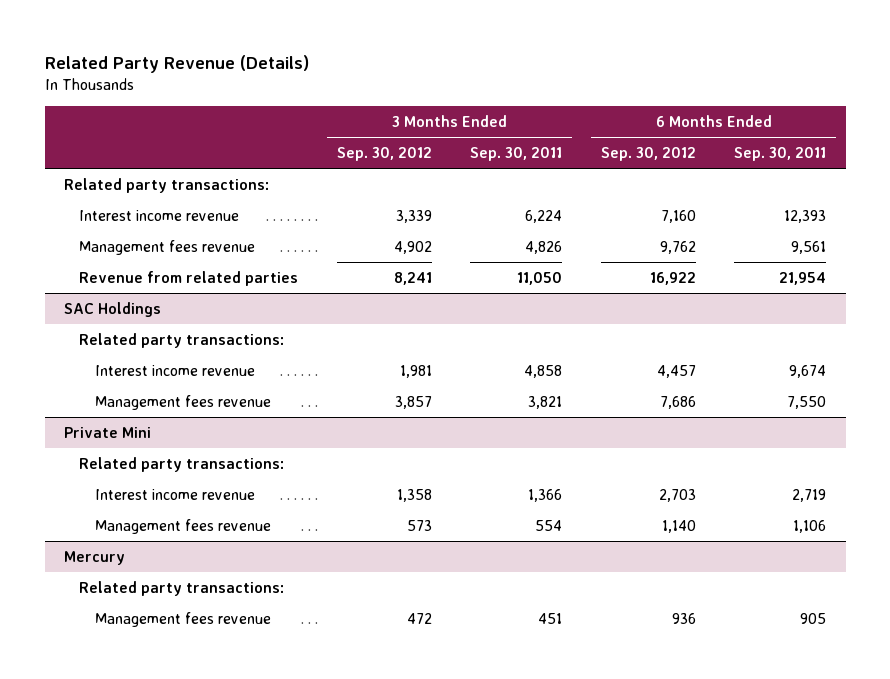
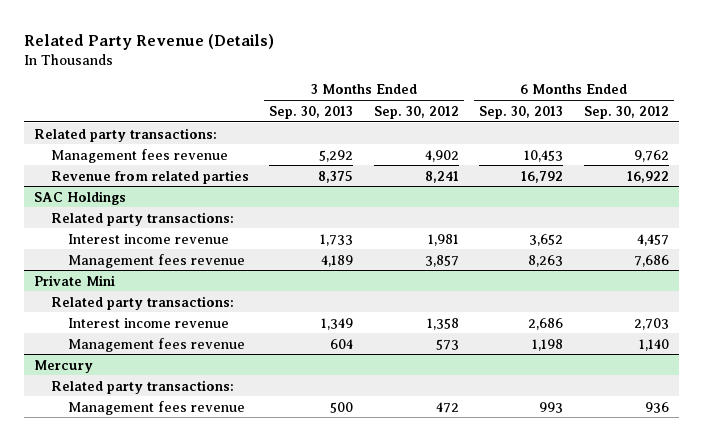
- | 3 Months Ended Sep. 30, 2012 | 3 Months Ended Sep. 30, 2011 | 6 Months Ended Sep. 30, 2012 | 6 Months Ended Sep. 30, 2011
+ | 3 Months Ended Sep. 30, 2013 | 3 Months Ended Sep. 30, 2012 | 6 Months Ended Sep. 30, 2013 | 6 Months Ended Sep. 30, 2012
- Interest income revenue | 3,339 | 6,224 | 7,160 | 12,393

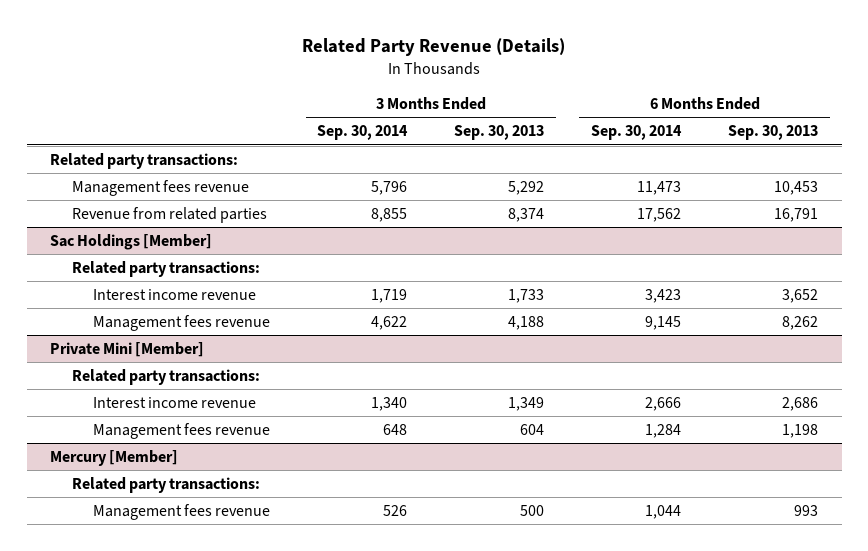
- | 3 Months Ended Sep. 30, 2013 | 3 Months Ended Sep. 30, 2012 | 6 Months Ended Sep. 30, 2013 | 6 Months Ended Sep. 30, 2012
+ | 3 Months Ended Sep. 30, 2014 | 3 Months Ended Sep. 30, 2013 | 6 Months Ended Sep. 30, 2014 | 6 Months Ended Sep. 30, 2013
- Revenue from related parties | 8,375 | 8,241 | 16,792 | 16,922
- SAC Holdings
+ Revenue from related parties | 8,855 | 8,374 | 17,562 | 16,791
+ Sac Holdings [Member]
- Management fees revenue | 4,189 | 3,857 | 8,263 | 7,686
- Private Mini
+ Management fees revenue | 4,622 | 4,188 | 9,145 | 8,262
+ Private Mini [Member]
- Mercury
+ Mercury [Member]

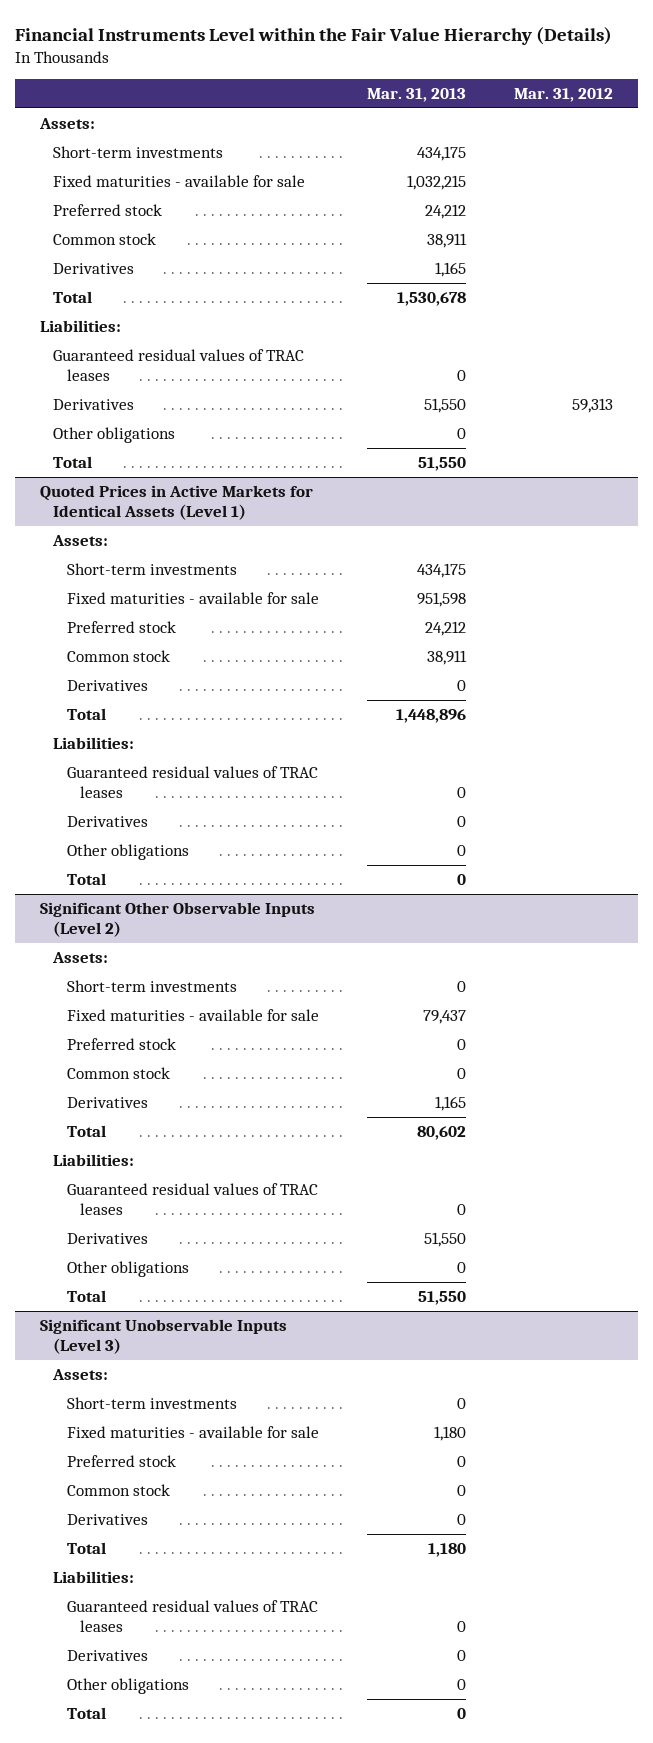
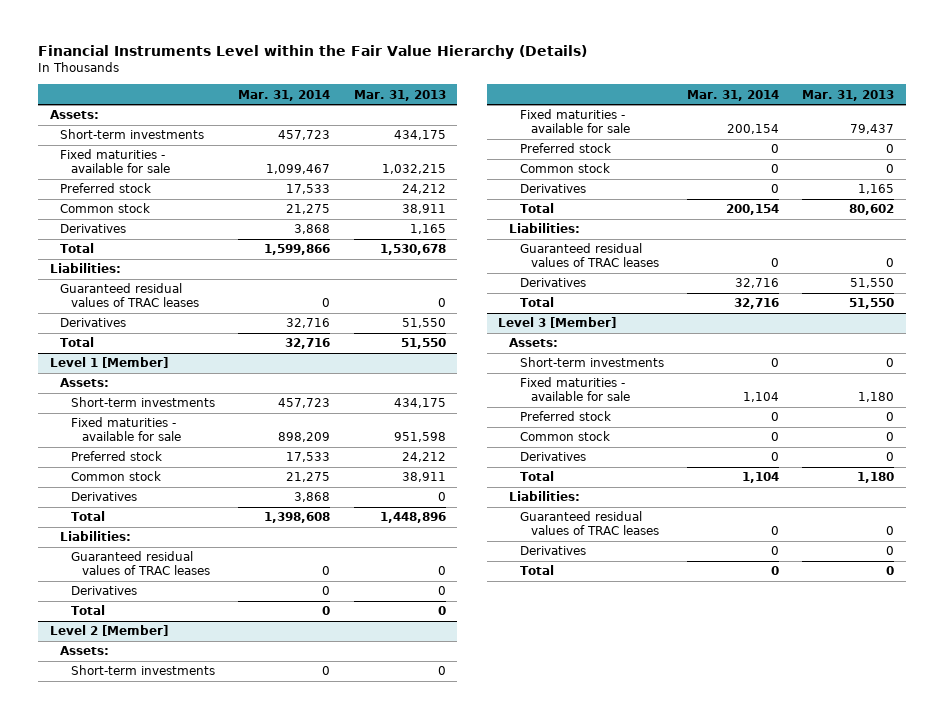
- | Mar. 31, 2013 | Mar. 31, 2012
+ | Mar. 31, 2014 | Mar. 31, 2013
- Other obligations | 0 |
- Quoted Prices in Active Markets for Identical Assets (Level 1)
+ Level 1 [Member]
- Other obligations | 0 |
- Significant Other Observable Inputs (Level 2)
+ Level 2 [Member]
- Other obligations | 0 |
- Significant Unobservable Inputs (Level 3)
+ Level 3 [Member]
- Other obligations | 0 |

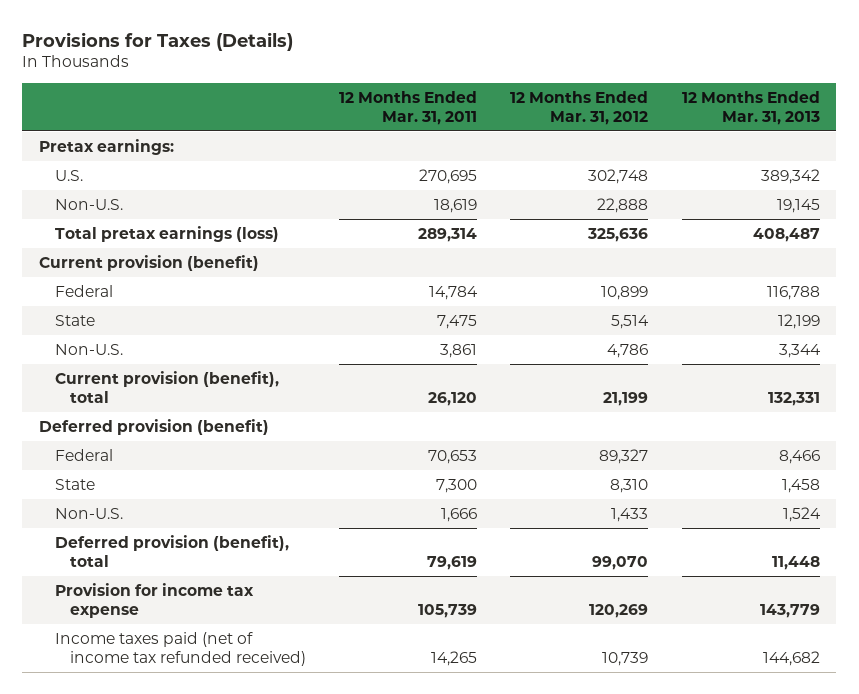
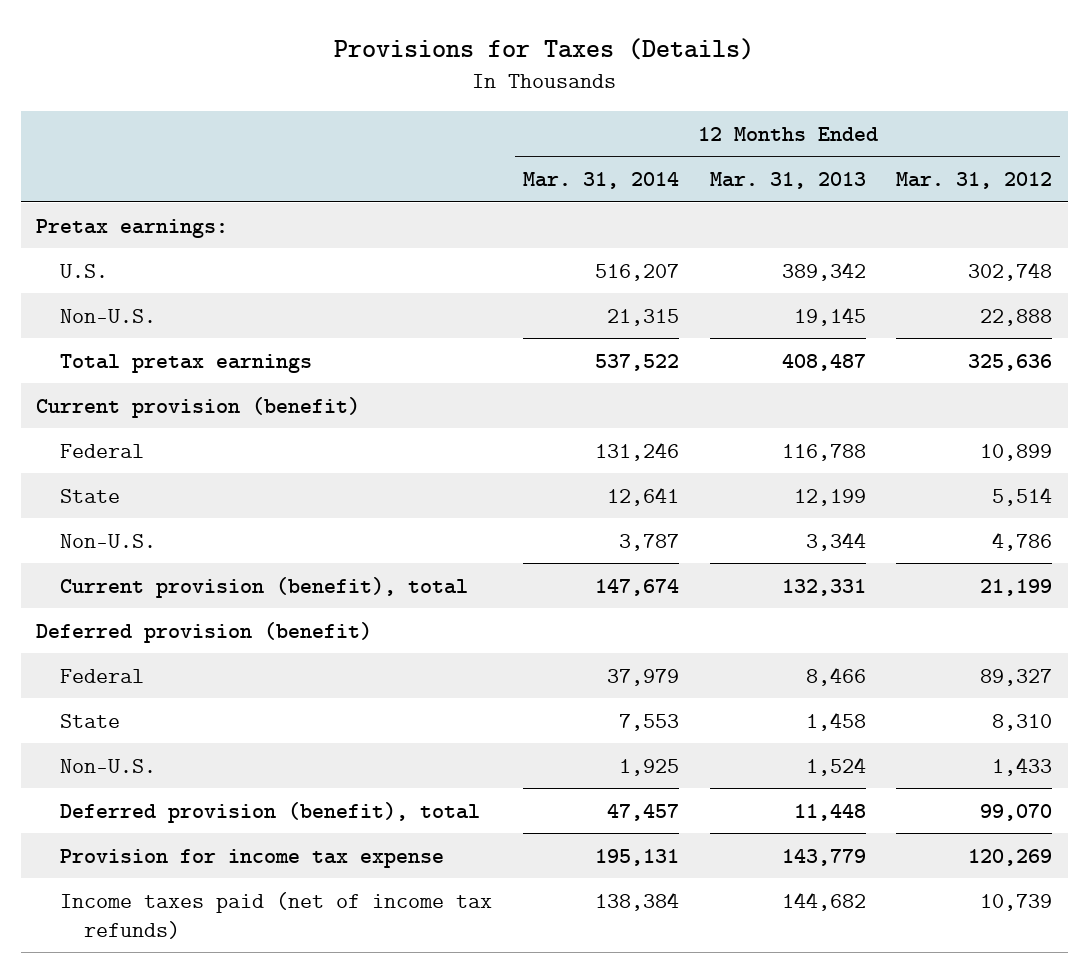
- | 12 Months Ended Mar. 31, 2011 | 12 Months Ended Mar. 31, 2012 | 12 Months Ended Mar. 31, 2013
+ | 12 Months Ended Mar. 31, 2014 | 12 Months Ended Mar. 31, 2013 | 12 Months Ended Mar. 31, 2012
- Total pretax earnings (loss) | 289,314 | 325,636 | 408,487
+ Total pretax earnings | 537,522 | 408,487 | 325,636
- Income taxes paid (net of income tax refunded received) | 14,265 | 10,739 | 144,682
+ Income taxes paid (net of income tax refunds) | 138,384 | 144,682 | 10,739

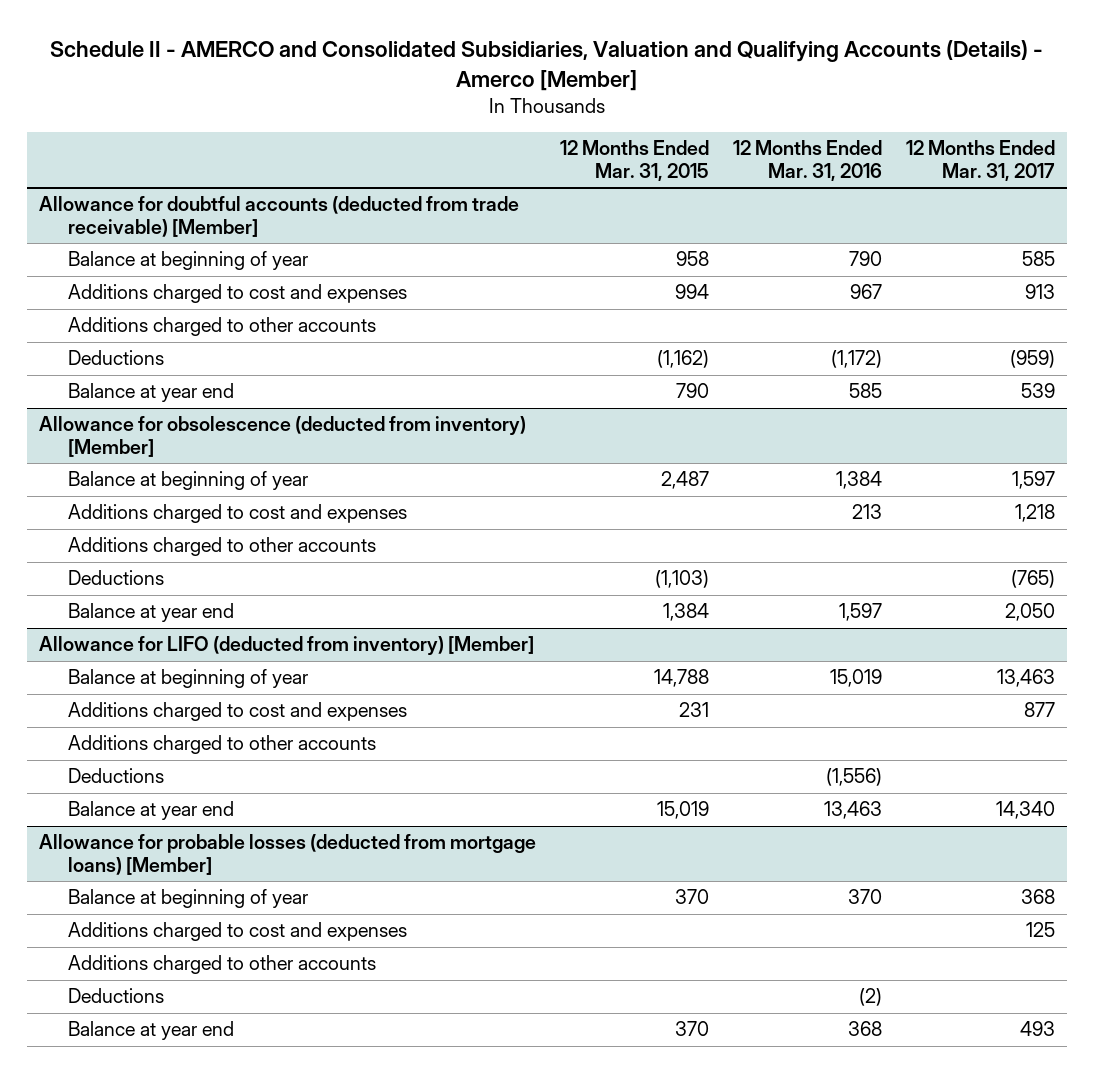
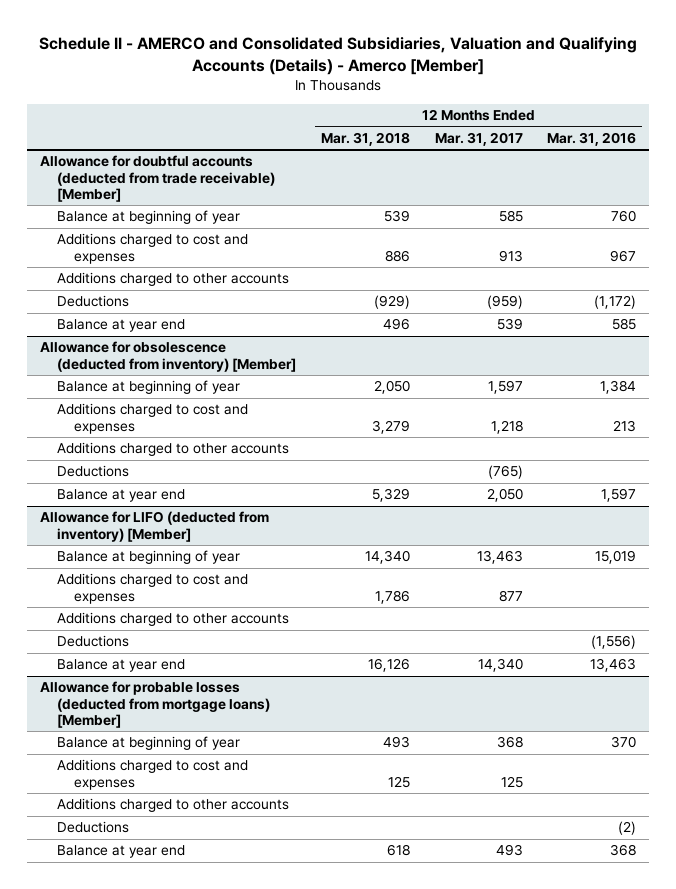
- | 12 Months Ended Mar. 31, 2015 | 12 Months Ended Mar. 31, 2016 | 12 Months Ended Mar. 31, 2017
+ | 12 Months Ended Mar. 31, 2018 | 12 Months Ended Mar. 31, 2017 | 12 Months Ended Mar. 31, 2016
@ Allowance for doubtful accounts (deducted from trade receivable) [Member]
- Balance at beginning of year | 958 | 790 | 585
+ Balance at beginning of year | 539 | 585 | 760

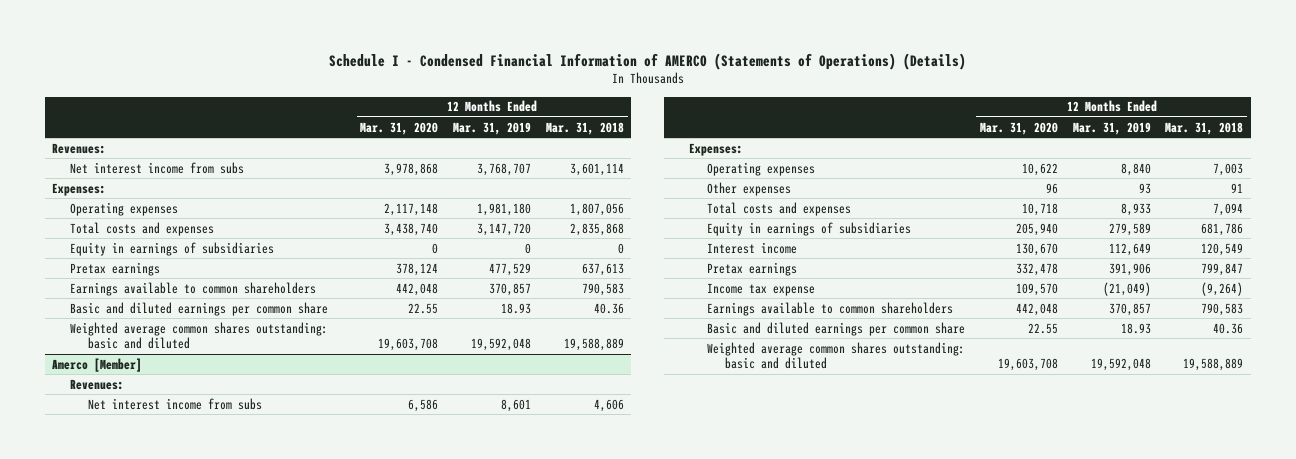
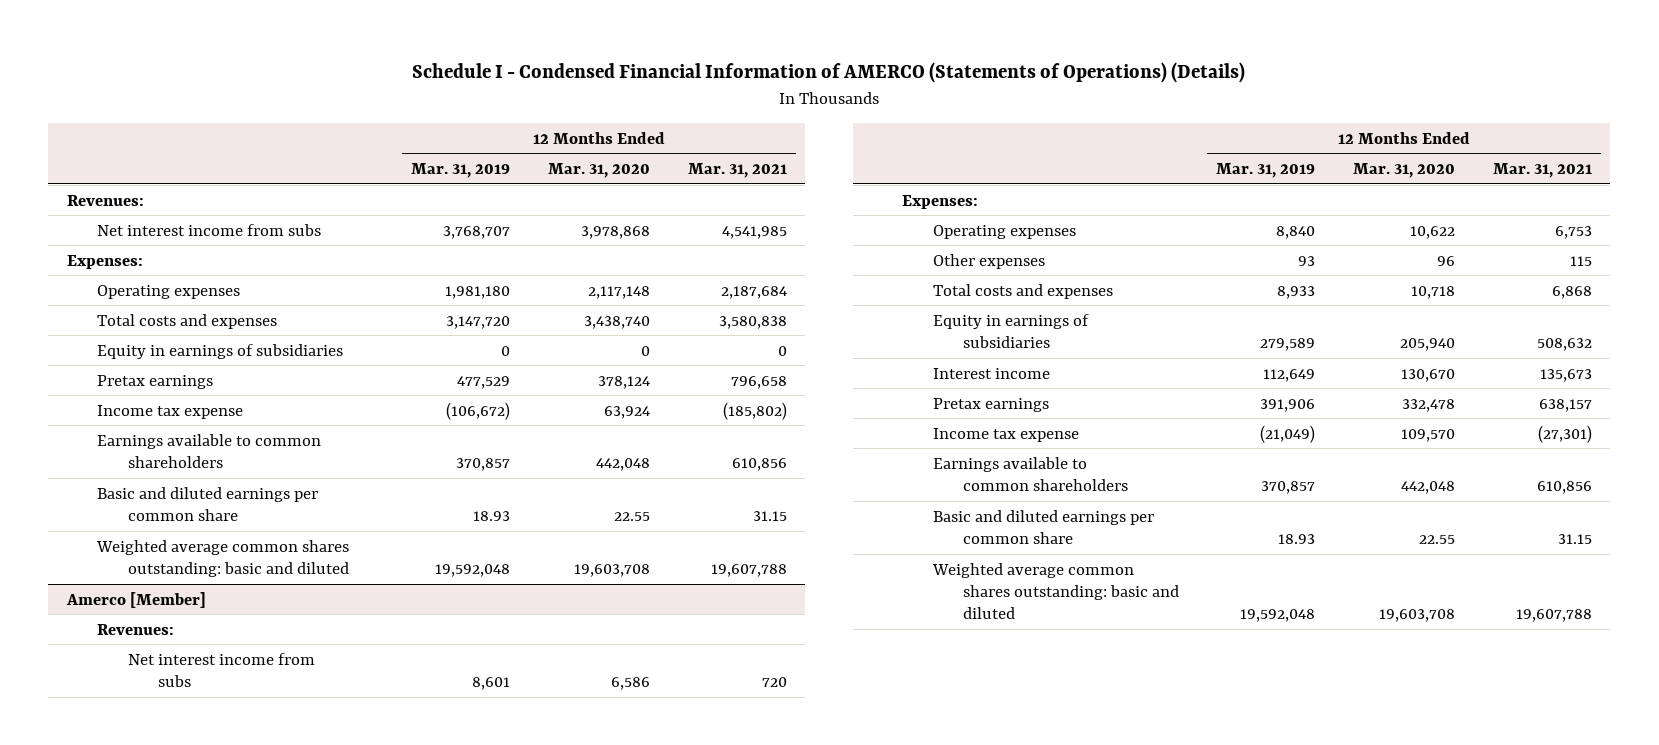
- | 12 Months Ended Mar. 31, 2020 | 12 Months Ended Mar. 31, 2019 | 12 Months Ended Mar. 31, 2018
+ | 12 Months Ended Mar. 31, 2019 | 12 Months Ended Mar. 31, 2020 | 12 Months Ended Mar. 31, 2021
+ Income tax expense | (106,672) | 63,924 | (185,802)

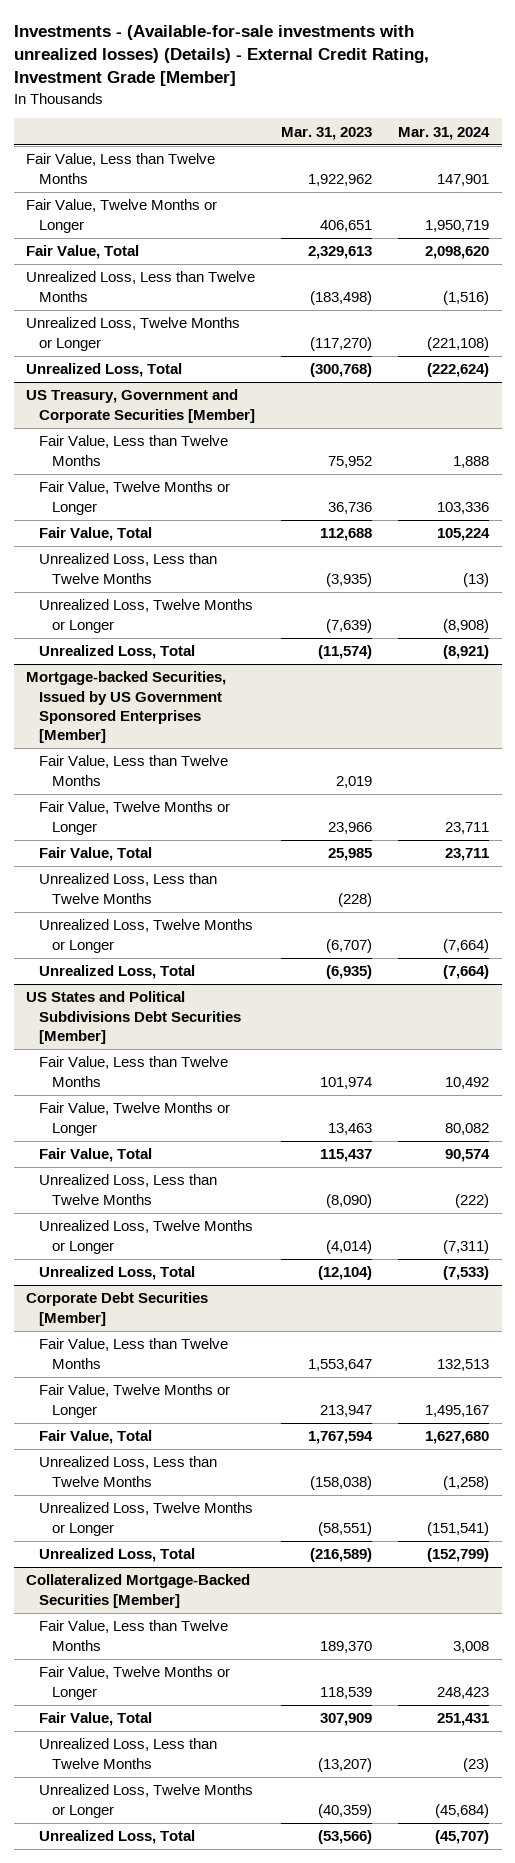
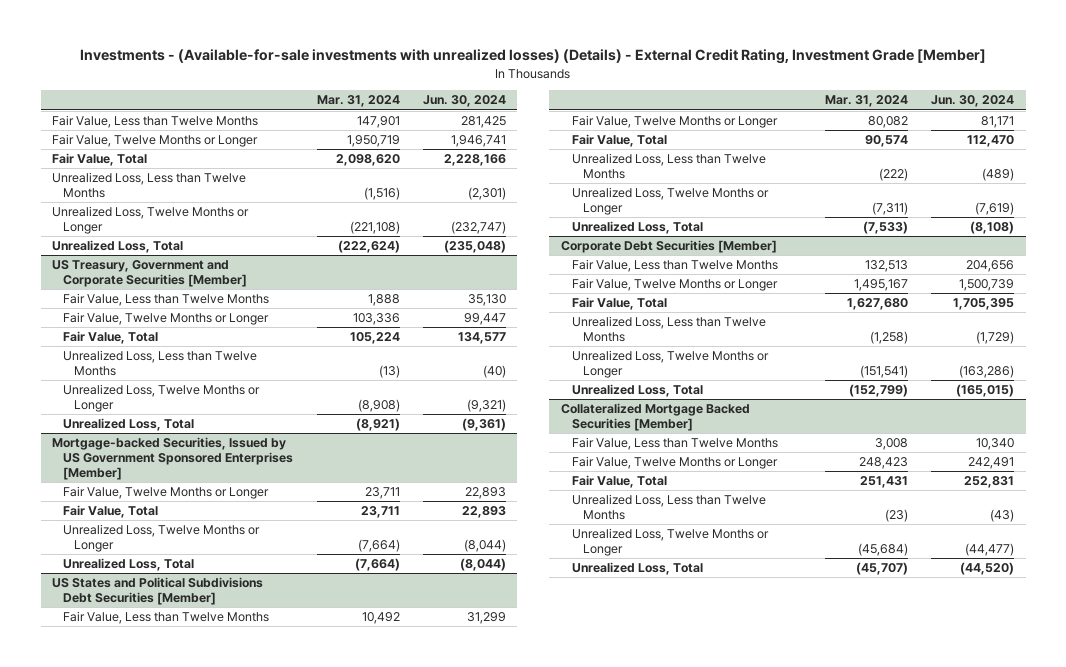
- | Mar. 31, 2023 | Mar. 31, 2024
+ | Mar. 31, 2024 | Jun. 30, 2024
@ Mortgage-backed Securities, Issued by US Government Sponsored Enterprises [Member]
- Fair Value, Less than Twelve Months | 2,019 |
- Unrealized Loss, Less than Twelve Months | (228) |
- Collateralized Mortgage-Backed Securities [Member]
+ Collateralized Mortgage Backed Securities [Member]

